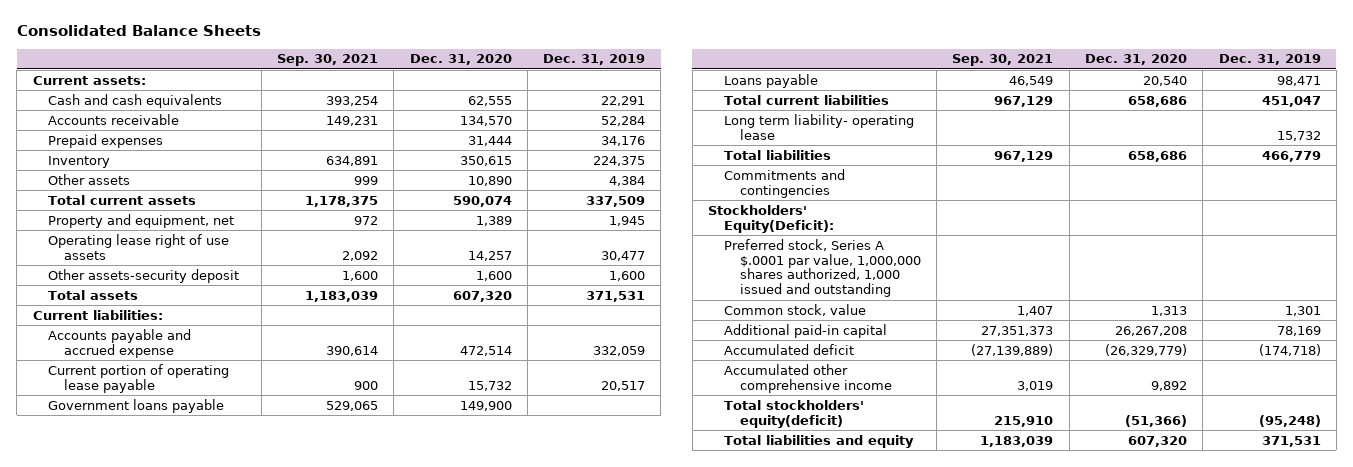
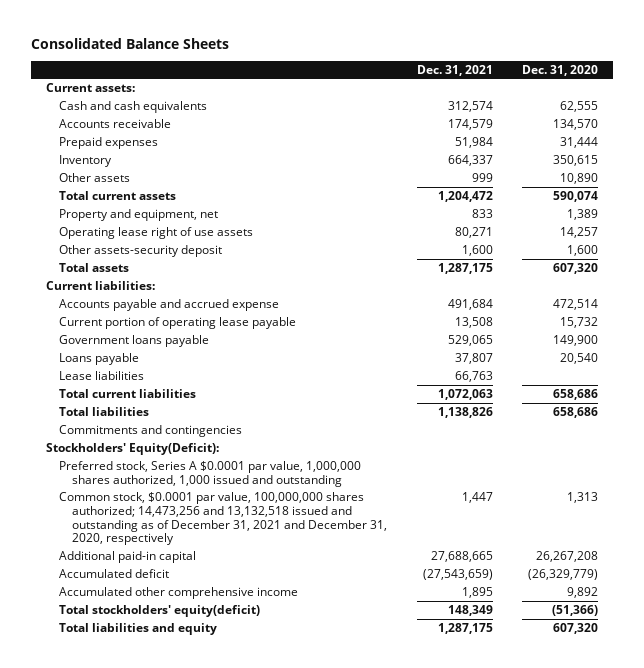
- | Sep. 30, 2021 | Dec. 31, 2020 | Dec. 31, 2019
+ | Dec. 31, 2021 | Dec. 31, 2020
+ Lease liabilities | 66,763 |
- Long term liability- operating lease | | | 15,732
- Preferred stock, Series A $.0001 par value, 1,000,000 shares authorized, 1,000 issued and outstanding
- Common stock, value | 1,407 | 1,313 | 1,301
+ Preferred stock, Series A $0.0001 par value, 1,000,000 shares authorized, 1,000 issued and outstanding
+ Common stock, $0.0001 par value, 100,000,000 shares authorized; 14,473,256 and 13,132,518 issued and outstanding as of December 31, 2021 and December 31, 2020, respectively | 1,447 | 1,313

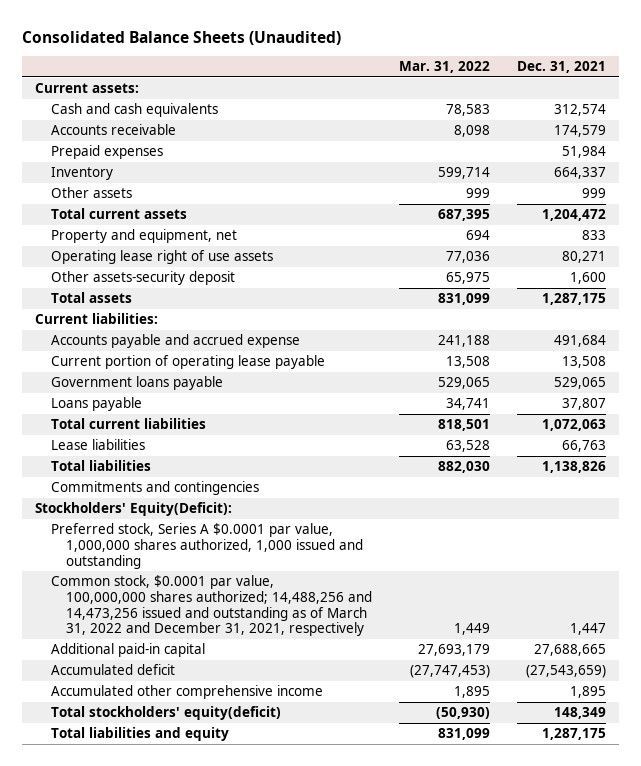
- Consolidated Balance Sheets
+ Consolidated Balance Sheets (Unaudited)
- | Dec. 31, 2021 | Dec. 31, 2020
+ | Mar. 31, 2022 | Dec. 31, 2021
moved down: Lease liabilities | 63,528 | 66,763
- Common stock, $0.0001 par value, 100,000,000 shares authorized; 14,473,256 and 13,132,518 issued and outstanding as of December 31, 2021 and December 31, 2020, respectively | 1,447 | 1,313
+ Common stock, $0.0001 par value, 100,000,000 shares authorized; 14,488,256 and 14,473,256 issued and outstanding as of March 31, 2022 and December 31, 2021, respectively | 1,449 | 1,447

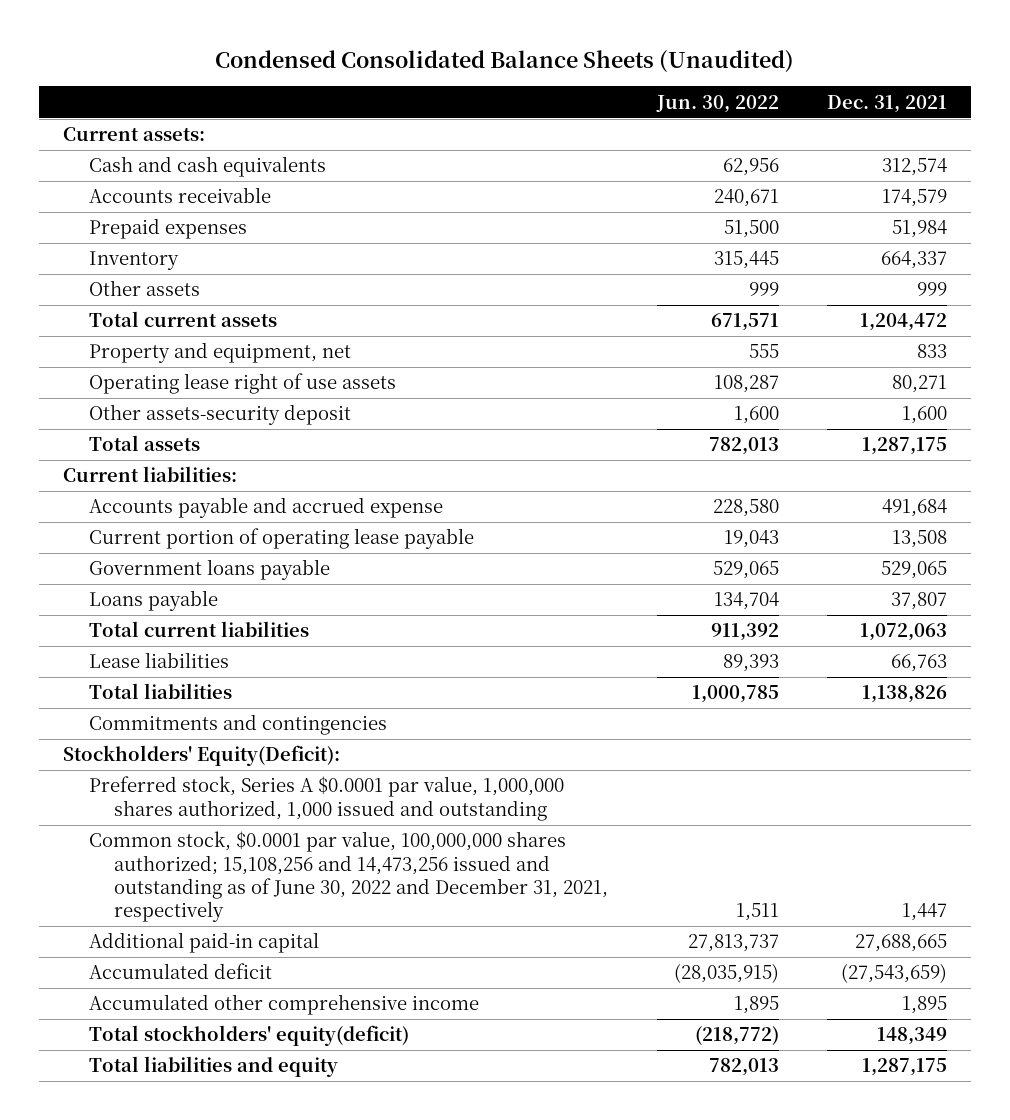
- Consolidated Balance Sheets (Unaudited)
+ Condensed Consolidated Balance Sheets (Unaudited)
- | Mar. 31, 2022 | Dec. 31, 2021
+ | Jun. 30, 2022 | Dec. 31, 2021
- Common stock, $0.0001 par value, 100,000,000 shares authorized; 14,488,256 and 14,473,256 issued and outstanding as of March 31, 2022 and December 31, 2021, respectively | 1,449 | 1,447
+ Common stock, $0.0001 par value, 100,000,000 shares authorized; 15,108,256 and 14,473,256 issued and outstanding as of June 30, 2022 and December 31, 2021, respectively | 1,511 | 1,447

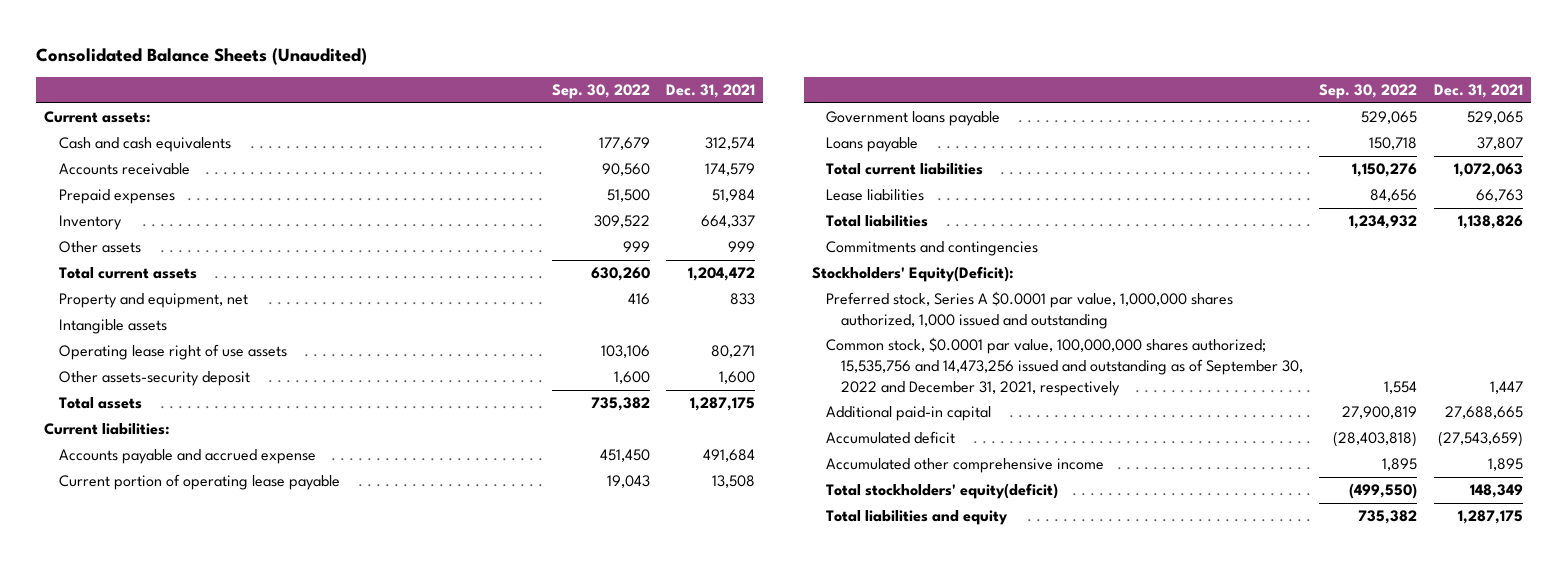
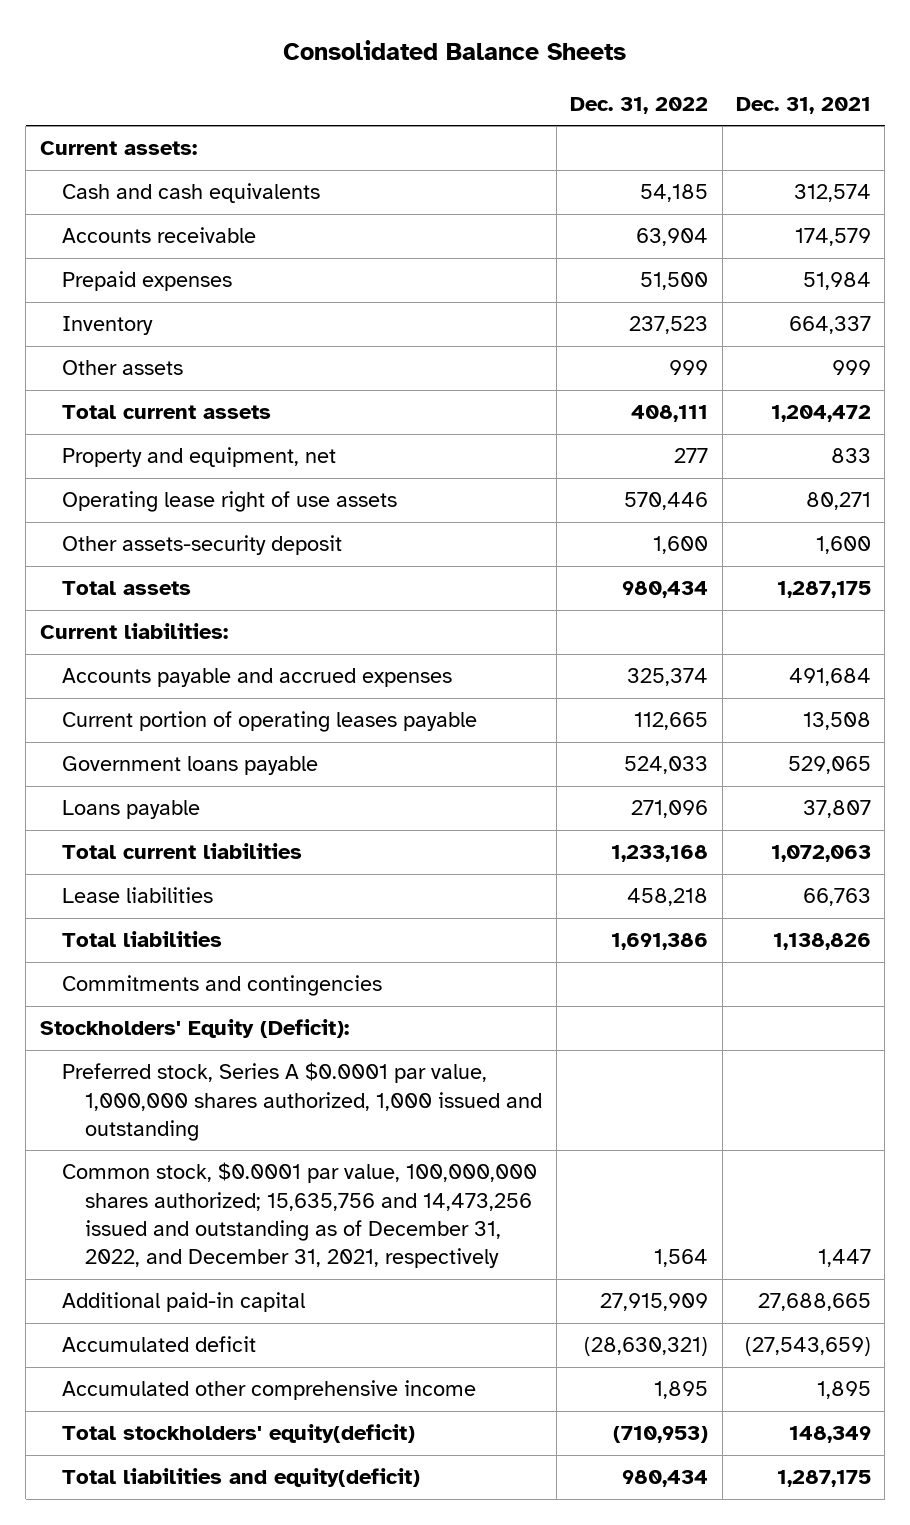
- Consolidated Balance Sheets (Unaudited)
+ Consolidated Balance Sheets
- | Sep. 30, 2022 | Dec. 31, 2021
+ | Dec. 31, 2022 | Dec. 31, 2021
- Intangible assets
- Accounts payable and accrued expense | 451,450 | 491,684
- Current portion of operating lease payable | 19,043 | 13,508
+ Accounts payable and accrued expenses | 325,374 | 491,684
+ Current portion of operating leases payable | 112,665 | 13,508
- Stockholders' Equity(Deficit):
+ Stockholders' Equity (Deficit):
- Common stock, $0.0001 par value, 100,000,000 shares authorized; 15,535,756 and 14,473,256 issued and outstanding as of September 30, 2022 and December 31, 2021, respectively | 1,554 | 1,447
+ Common stock, $0.0001 par value, 100,000,000 shares authorized; 15,635,756 and 14,473,256 issued and outstanding as of December 31, 2022, and December 31, 2021, respectively | 1,564 | 1,447
- Total liabilities and equity | 735,382 | 1,287,175
+ Total liabilities and equity(deficit) | 980,434 | 1,287,175

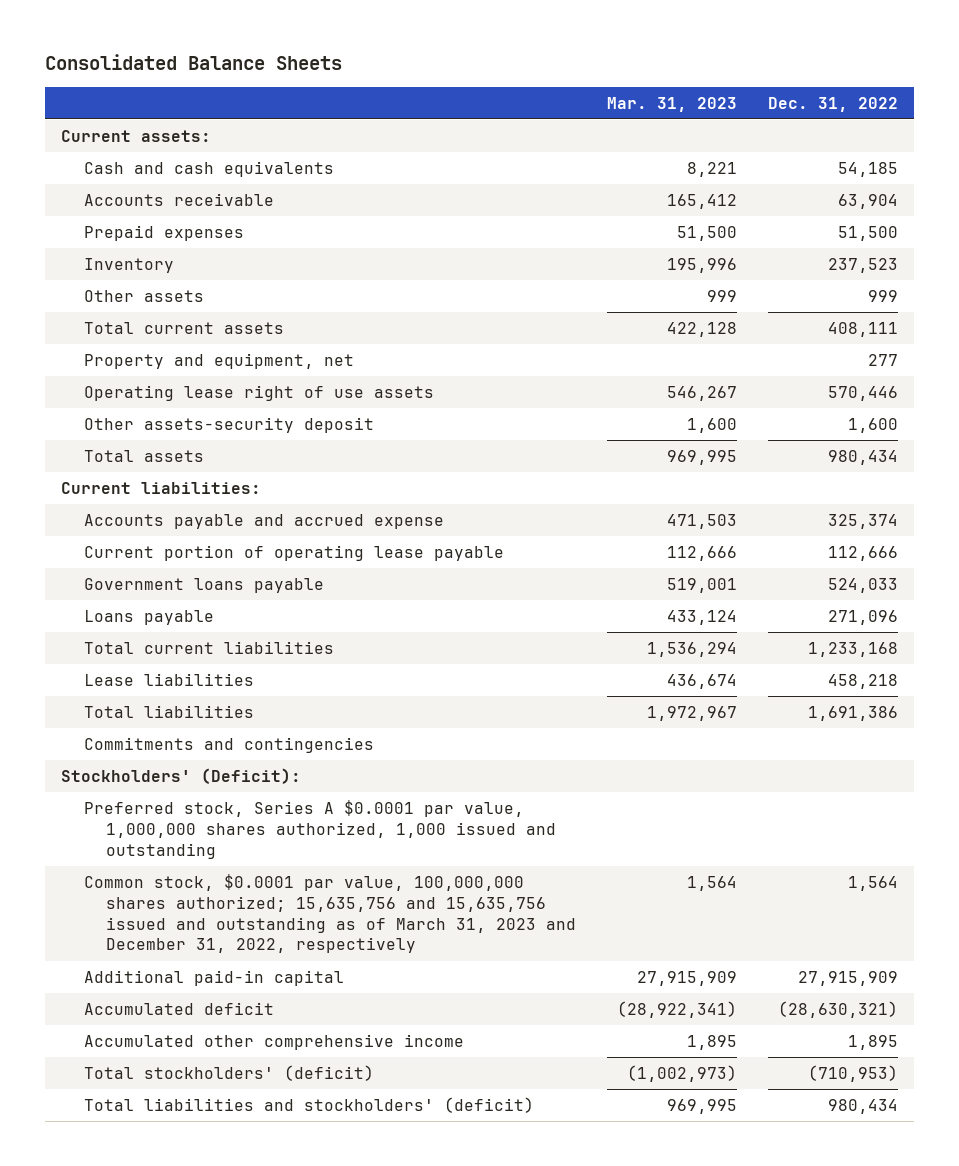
- | Dec. 31, 2022 | Dec. 31, 2021
+ | Mar. 31, 2023 | Dec. 31, 2022
- Accounts payable and accrued expenses | 325,374 | 491,684
- Current portion of operating leases payable | 112,665 | 13,508
+ Accounts payable and accrued expense | 471,503 | 325,374
+ Current portion of operating lease payable | 112,666 | 112,666
- Stockholders' Equity (Deficit):
+ Stockholders' (Deficit):
- Common stock, $0.0001 par value, 100,000,000 shares authorized; 15,635,756 and 14,473,256 issued and outstanding as of December 31, 2022, and December 31, 2021, respectively | 1,564 | 1,447
+ Common stock, $0.0001 par value, 100,000,000 shares authorized; 15,635,756 and 15,635,756 issued and outstanding as of March 31, 2023 and December 31, 2022, respectively | 1,564 | 1,564
- Total stockholders' equity(deficit) | (710,953) | 148,349
- Total liabilities and equity(deficit) | 980,434 | 1,287,175
+ Total stockholders' (deficit) | (1,002,973) | (710,953)
+ Total liabilities and stockholders' (deficit) | 969,995 | 980,434

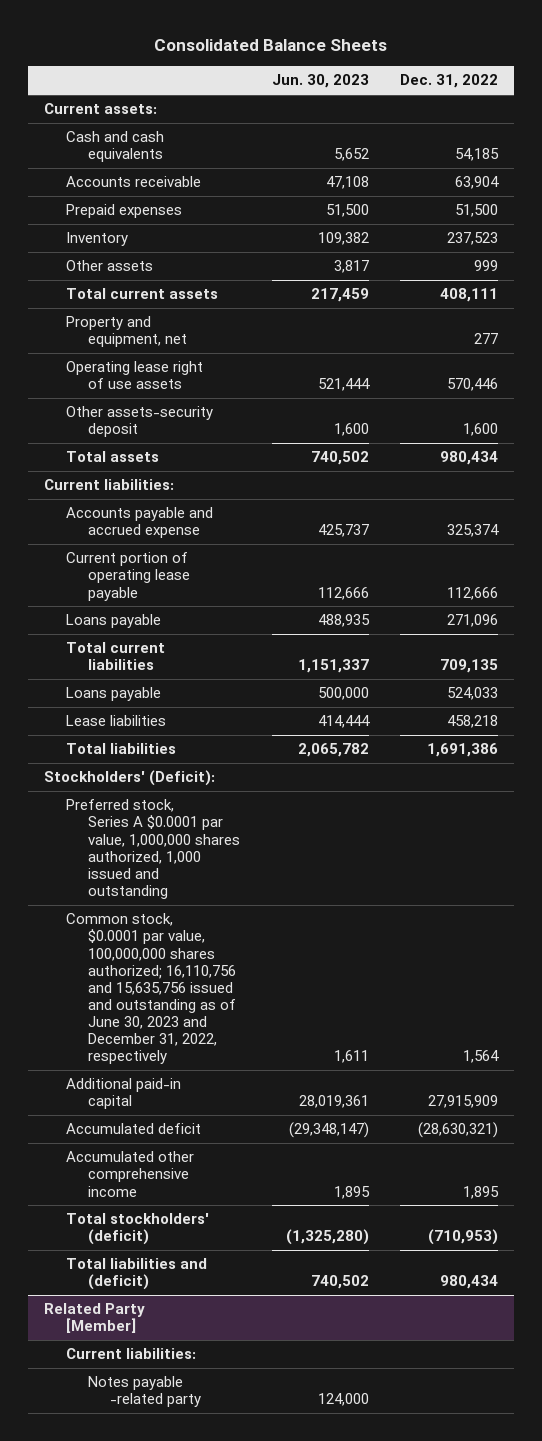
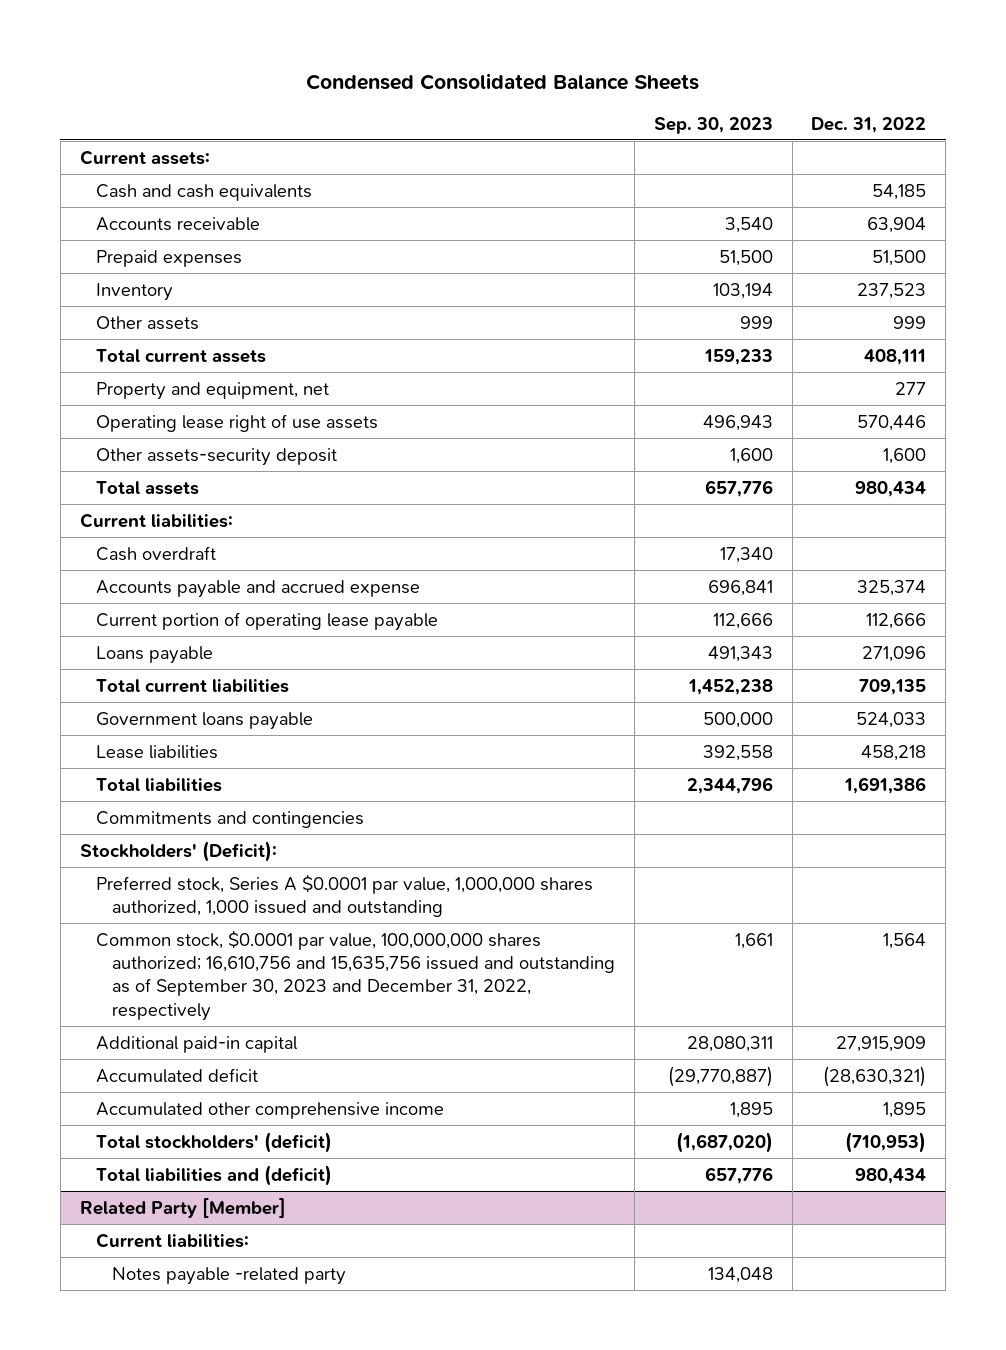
- Consolidated Balance Sheets
+ Condensed Consolidated Balance Sheets
- | Jun. 30, 2023 | Dec. 31, 2022
+ | Sep. 30, 2023 | Dec. 31, 2022
+ Cash overdraft | 17,340 |
- Loans payable | 500,000 | 524,033
+ Government loans payable | 500,000 | 524,033
+ Commitments and contingencies
- Common stock, $0.0001 par value, 100,000,000 shares authorized; 16,110,756 and 15,635,756 issued and outstanding as of June 30, 2023 and December 31, 2022, respectively | 1,611 | 1,564
+ Common stock, $0.0001 par value, 100,000,000 shares authorized; 16,610,756 and 15,635,756 issued and outstanding as of September 30, 2023 and December 31, 2022, respectively | 1,661 | 1,564

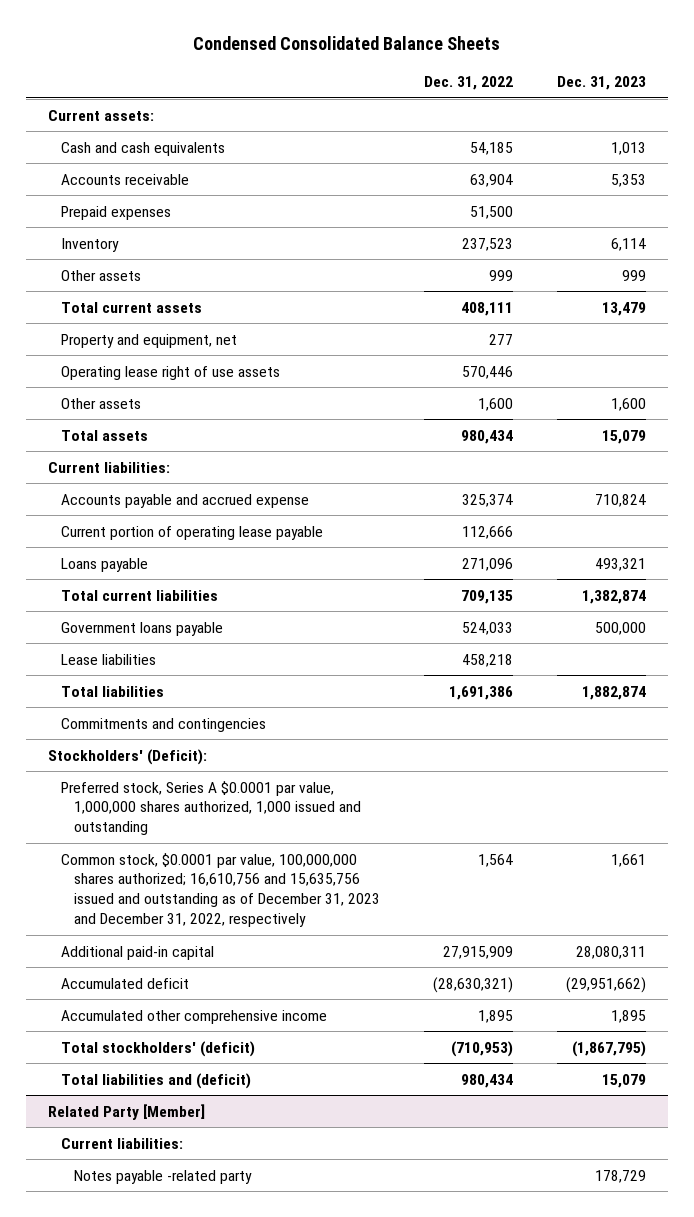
- | Sep. 30, 2023 | Dec. 31, 2022
+ | Dec. 31, 2022 | Dec. 31, 2023
- Other assets-security deposit | 1,600 | 1,600
+ Other assets | 1,600 | 1,600
- Cash overdraft | 17,340 |
- Common stock, $0.0001 par value, 100,000,000 shares authorized; 16,610,756 and 15,635,756 issued and outstanding as of September 30, 2023 and December 31, 2022, respectively | 1,661 | 1,564
+ Common stock, $0.0001 par value, 100,000,000 shares authorized; 16,610,756 and 15,635,756 issued and outstanding as of December 31, 2023 and December 31, 2022, respectively | 1,564 | 1,661

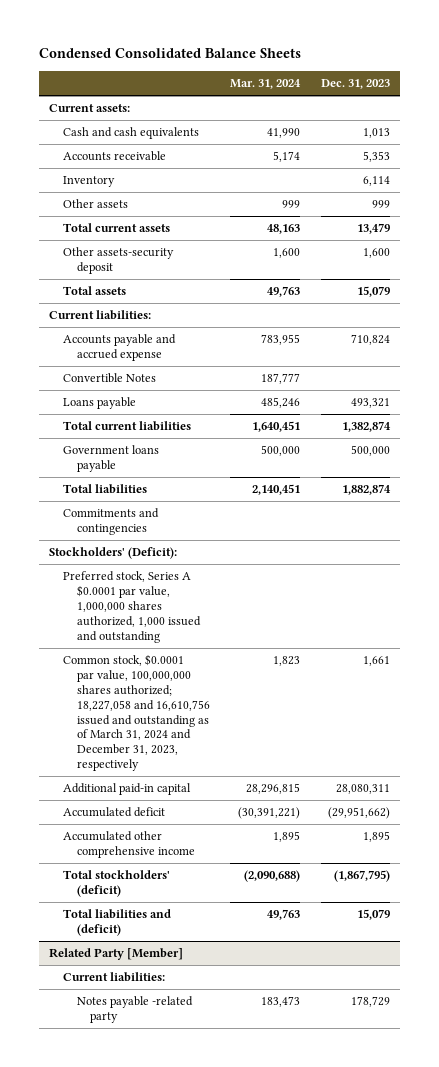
- | Dec. 31, 2022 | Dec. 31, 2023
+ | Mar. 31, 2024 | Dec. 31, 2023
- Prepaid expenses | 51,500 |
- Property and equipment, net | 277 |
- Operating lease right of use assets | 570,446 |
- Other assets | 1,600 | 1,600
+ Other assets-security deposit | 1,600 | 1,600
- Current portion of operating lease payable | 112,666 |
+ Convertible Notes | 187,777 |
- Lease liabilities | 458,218 |
- Common stock, $0.0001 par value, 100,000,000 shares authorized; 16,610,756 and 15,635,756 issued and outstanding as of December 31, 2023 and December 31, 2022, respectively | 1,564 | 1,661
+ Common stock, $0.0001 par value, 100,000,000 shares authorized; 18,227,058 and 16,610,756 issued and outstanding as of March 31, 2024 and December 31, 2023, respectively | 1,823 | 1,661

